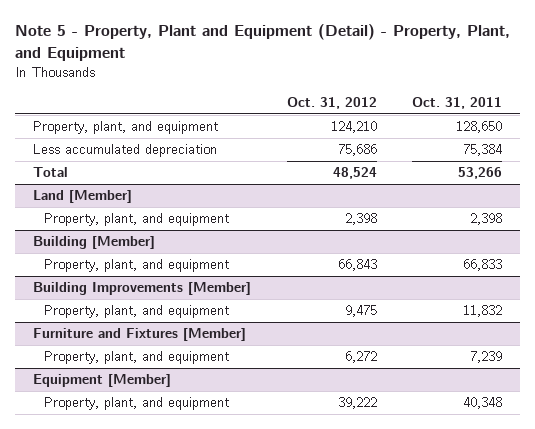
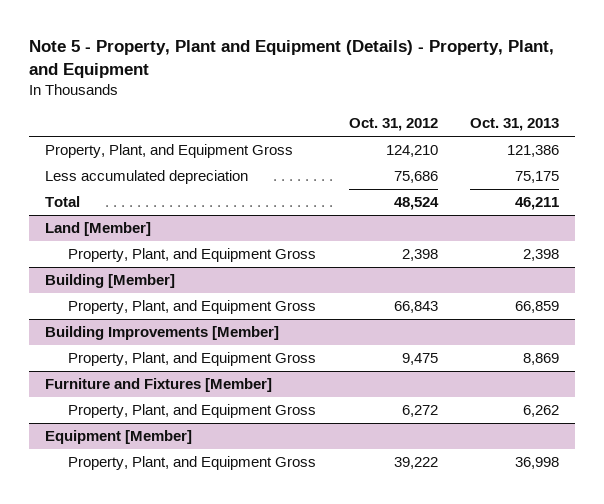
- Note 5 - Property, Plant and Equipment (Detail) - Property, Plant, and Equipment
+ Note 5 - Property, Plant and Equipment (Details) - Property, Plant, and Equipment
- | Oct. 31, 2012 | Oct. 31, 2011
+ | Oct. 31, 2012 | Oct. 31, 2013
- Property, plant, and equipment | 124,210 | 128,650
+ Property, Plant, and Equipment Gross | 124,210 | 121,386
@ Land [Member]
- Property, plant, and equipment | 2,398 | 2,398
+ Property, Plant, and Equipment Gross | 2,398 | 2,398
@ Building [Member]
- Property, plant, and equipment | 66,843 | 66,833
+ Property, Plant, and Equipment Gross | 66,843 | 66,859
@ Building Improvements [Member]
- Property, plant, and equipment | 9,475 | 11,832
+ Property, Plant, and Equipment Gross | 9,475 | 8,869
@ Furniture and Fixtures [Member]
- Property, plant, and equipment | 6,272 | 7,239
+ Property, Plant, and Equipment Gross | 6,272 | 6,262
@ Equipment [Member]
- Property, plant, and equipment | 39,222 | 40,348
+ Property, Plant, and Equipment Gross | 39,222 | 36,998

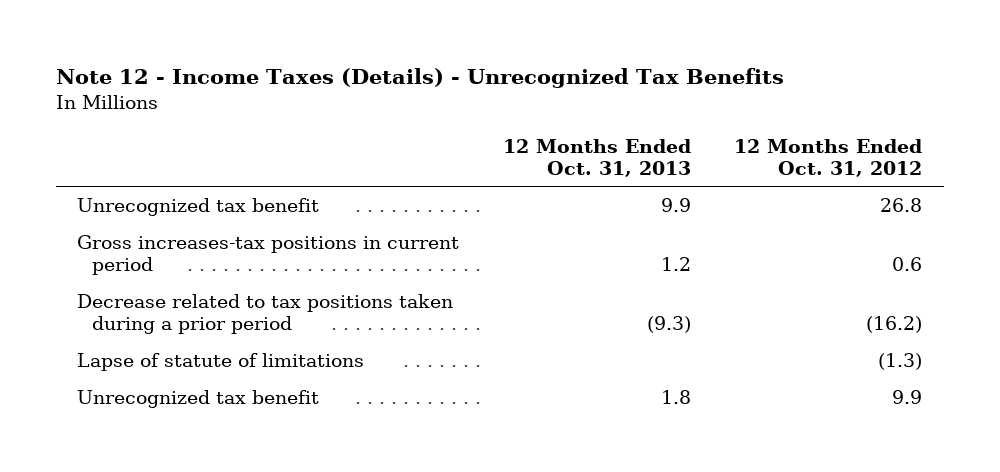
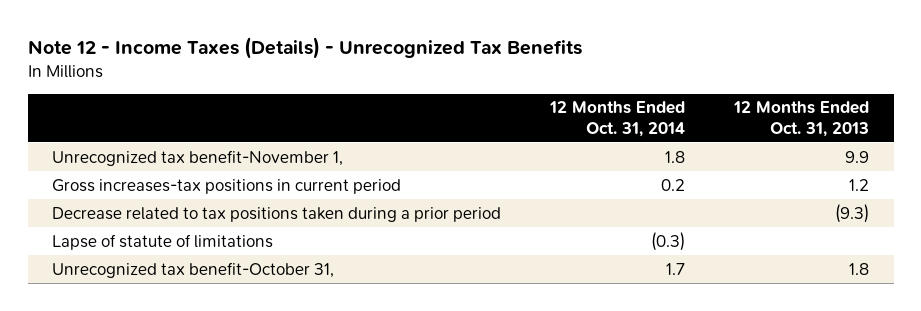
- | 12 Months Ended Oct. 31, 2013 | 12 Months Ended Oct. 31, 2012
+ | 12 Months Ended Oct. 31, 2014 | 12 Months Ended Oct. 31, 2013
- Unrecognized tax benefit | 9.9 | 26.8
+ Unrecognized tax benefit-November 1, | 1.8 | 9.9
- Unrecognized tax benefit | 1.8 | 9.9
+ Unrecognized tax benefit-October 31, | 1.7 | 1.8

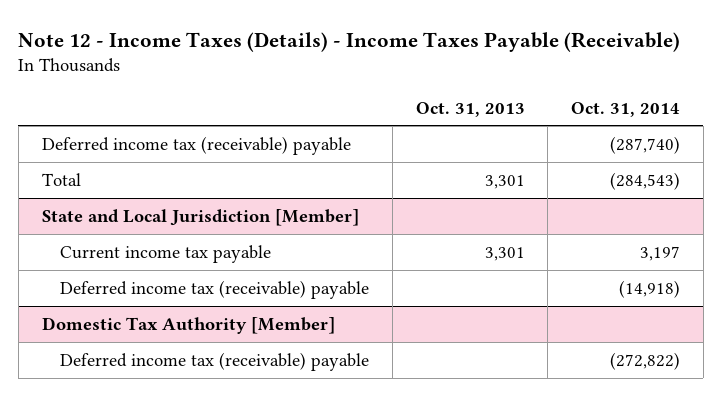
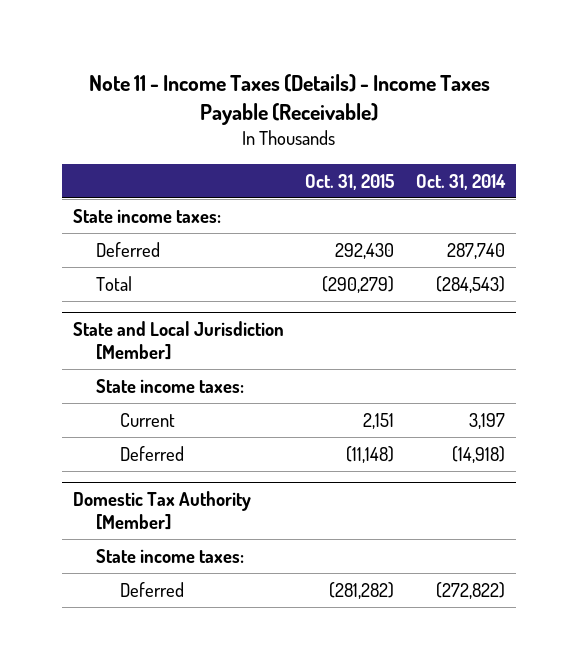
- Note 12 - Income Taxes (Details) - Income Taxes Payable (Receivable)
+ Note 11 - Income Taxes (Details) - Income Taxes Payable (Receivable)
- | Oct. 31, 2013 | Oct. 31, 2014
+ | Oct. 31, 2015 | Oct. 31, 2014
- Deferred income tax (receivable) payable | | (287,740)
+ State income taxes:
+ Deferred | 292,430 | 287,740
@ State and Local Jurisdiction [Member]
- Current income tax payable | 3,301 | 3,197
- Deferred income tax (receivable) payable | | (14,918)
+ State income taxes:
+ Current | 2,151 | 3,197
+ Deferred | (11,148) | (14,918)
@ Domestic Tax Authority [Member]
- Deferred income tax (receivable) payable | | (272,822)
+ State income taxes:
+ Deferred | (281,282) | (272,822)

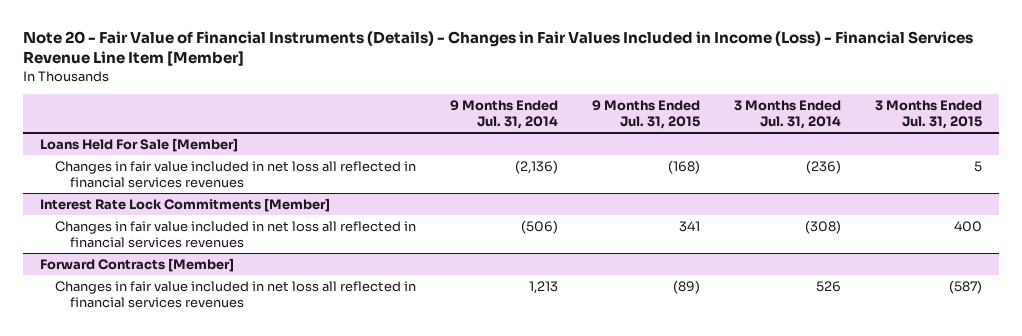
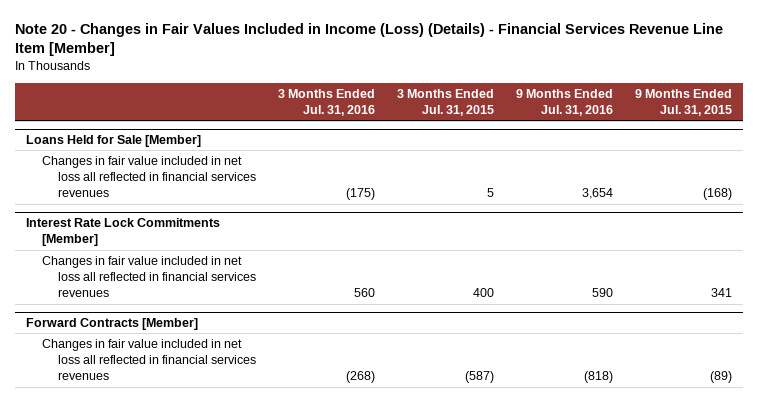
- Note 20 - Fair Value of Financial Instruments (Details) - Changes in Fair Values Included in Income (Loss) - Financial Services Revenue Line Item [Member]
+ Note 20 - Changes in Fair Values Included in Income (Loss) (Details) - Financial Services Revenue Line Item [Member]
- | 9 Months Ended Jul. 31, 2014 | 9 Months Ended Jul. 31, 2015 | 3 Months Ended Jul. 31, 2014 | 3 Months Ended Jul. 31, 2015
+ | 3 Months Ended Jul. 31, 2016 | 3 Months Ended Jul. 31, 2015 | 9 Months Ended Jul. 31, 2016 | 9 Months Ended Jul. 31, 2015
- Loans Held For Sale [Member]
+ Loans Held for Sale [Member]

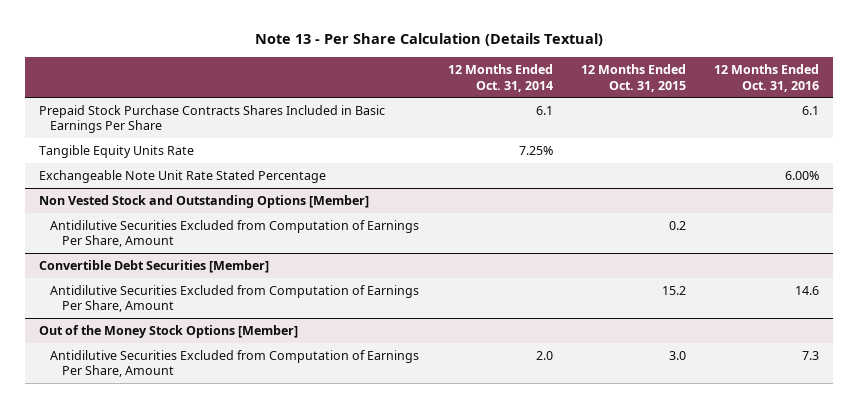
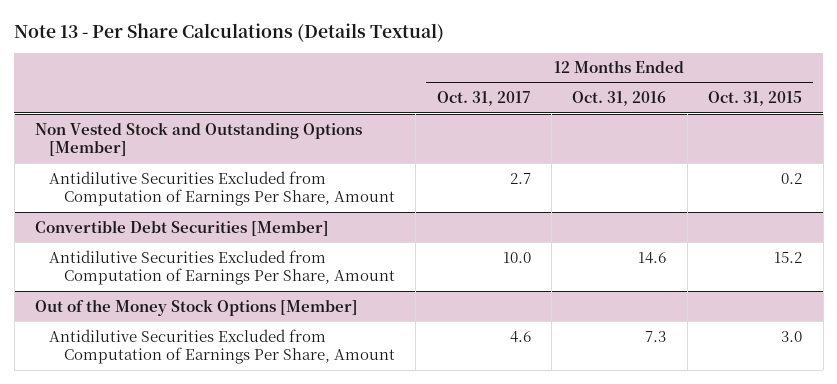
- Note 13 - Per Share Calculation (Details Textual)
+ Note 13 - Per Share Calculations (Details Textual)
- | 12 Months Ended Oct. 31, 2014 | 12 Months Ended Oct. 31, 2015 | 12 Months Ended Oct. 31, 2016
+ | 12 Months Ended Oct. 31, 2017 | 12 Months Ended Oct. 31, 2016 | 12 Months Ended Oct. 31, 2015
- Prepaid Stock Purchase Contracts Shares Included in Basic Earnings Per Share | 6.1 | | 6.1
- Tangible Equity Units Rate | 7.25% | |
- Exchangeable Note Unit Rate Stated Percentage | | | 6.00%

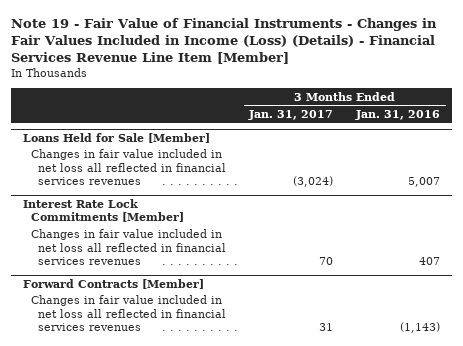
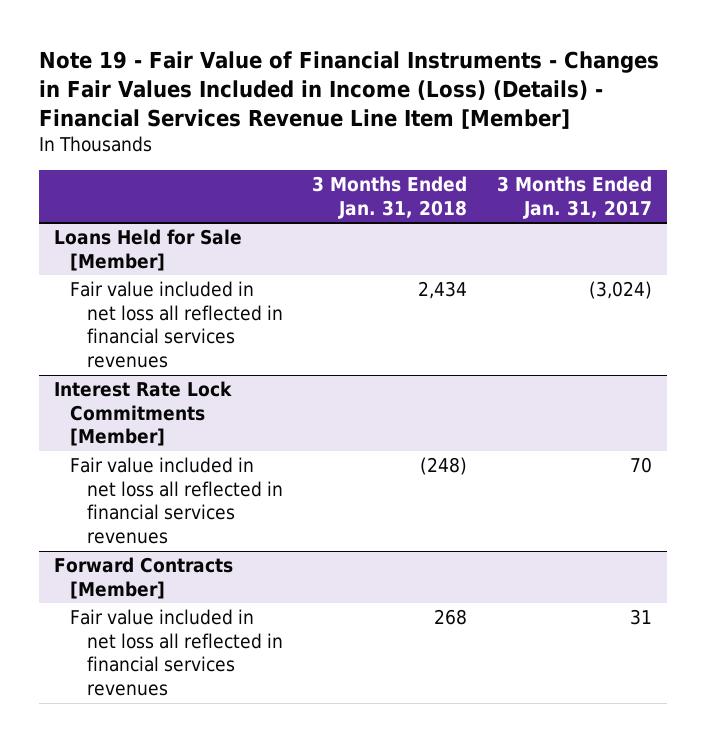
- | 3 Months Ended Jan. 31, 2017 | 3 Months Ended Jan. 31, 2016
+ | 3 Months Ended Jan. 31, 2018 | 3 Months Ended Jan. 31, 2017
@ Loans Held for Sale [Member]
- Changes in fair value included in net loss all reflected in financial services revenues | (3,024) | 5,007
+ Fair value included in net loss all reflected in financial services revenues | 2,434 | (3,024)
@ Interest Rate Lock Commitments [Member]
- Changes in fair value included in net loss all reflected in financial services revenues | 70 | 407
+ Fair value included in net loss all reflected in financial services revenues | (248) | 70
@ Forward Contracts [Member]
- Changes in fair value included in net loss all reflected in financial services revenues | 31 | (1,143)
+ Fair value included in net loss all reflected in financial services revenues | 268 | 31

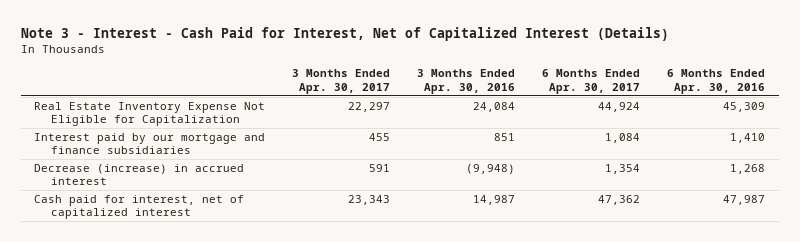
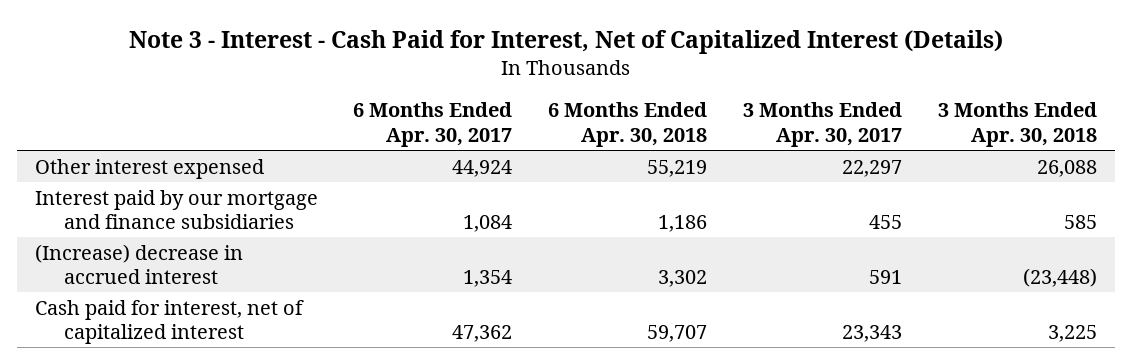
- | 3 Months Ended Apr. 30, 2017 | 3 Months Ended Apr. 30, 2016 | 6 Months Ended Apr. 30, 2017 | 6 Months Ended Apr. 30, 2016
+ | 6 Months Ended Apr. 30, 2017 | 6 Months Ended Apr. 30, 2018 | 3 Months Ended Apr. 30, 2017 | 3 Months Ended Apr. 30, 2018
- Real Estate Inventory Expense Not Eligible for Capitalization | 22,297 | 24,084 | 44,924 | 45,309
+ Other interest expensed | 44,924 | 55,219 | 22,297 | 26,088
- Decrease (increase) in accrued interest | 591 | (9,948) | 1,354 | 1,268
+ (Increase) decrease in accrued interest | 1,354 | 3,302 | 591 | (23,448)

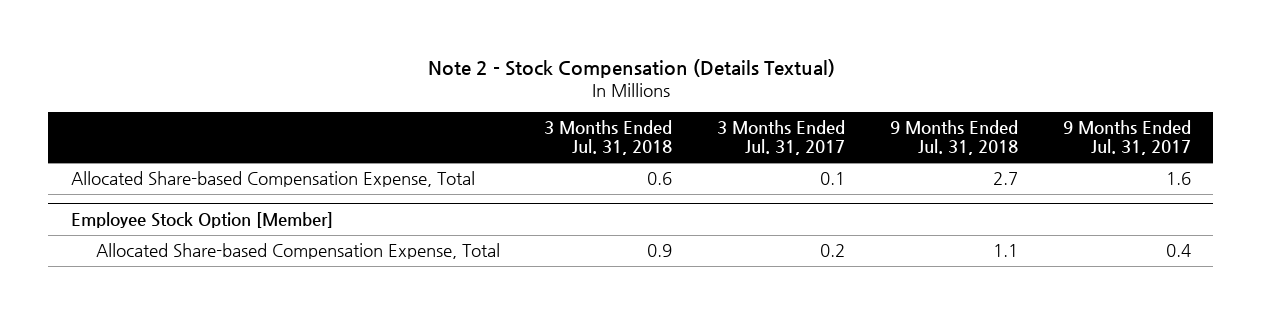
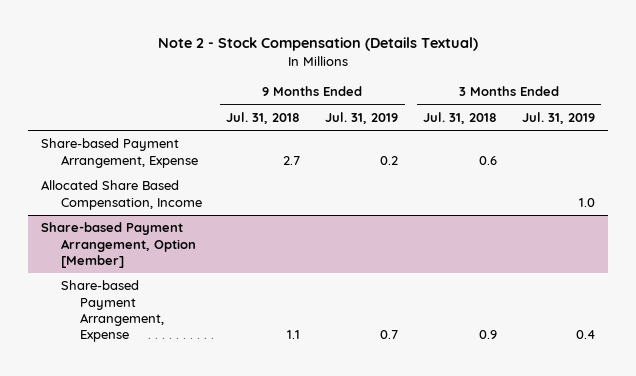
- | 3 Months Ended Jul. 31, 2018 | 3 Months Ended Jul. 31, 2017 | 9 Months Ended Jul. 31, 2018 | 9 Months Ended Jul. 31, 2017
+ | 9 Months Ended Jul. 31, 2018 | 9 Months Ended Jul. 31, 2019 | 3 Months Ended Jul. 31, 2018 | 3 Months Ended Jul. 31, 2019
- Allocated Share-based Compensation Expense, Total | 0.6 | 0.1 | 2.7 | 1.6
- Employee Stock Option [Member]
- Allocated Share-based Compensation Expense, Total | 0.9 | 0.2 | 1.1 | 0.4
+ Share-based Payment Arrangement, Expense | 2.7 | 0.2 | 0.6 |
+ Allocated Share Based Compensation, Income | | | | 1.0
+ Share-based Payment Arrangement, Option [Member]
+ Share-based Payment Arrangement, Expense | 1.1 | 0.7 | 0.9 | 0.4

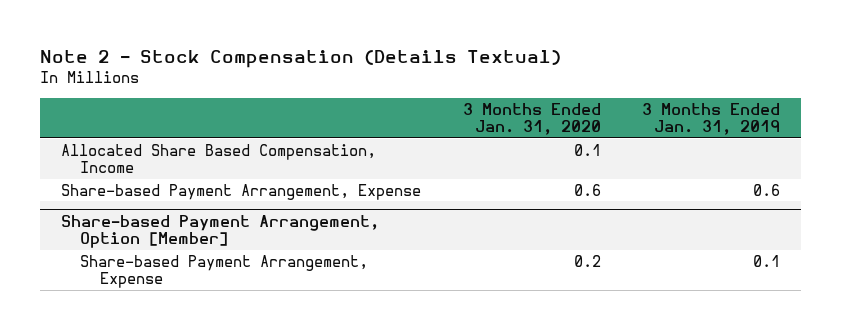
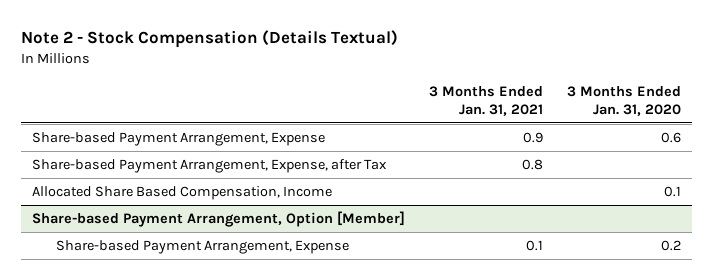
- | 3 Months Ended Jan. 31, 2020 | 3 Months Ended Jan. 31, 2019
+ | 3 Months Ended Jan. 31, 2021 | 3 Months Ended Jan. 31, 2020
+ Share-based Payment Arrangement, Expense, after Tax | 0.8 |
moved down: Allocated Share Based Compensation, Income | | 0.1

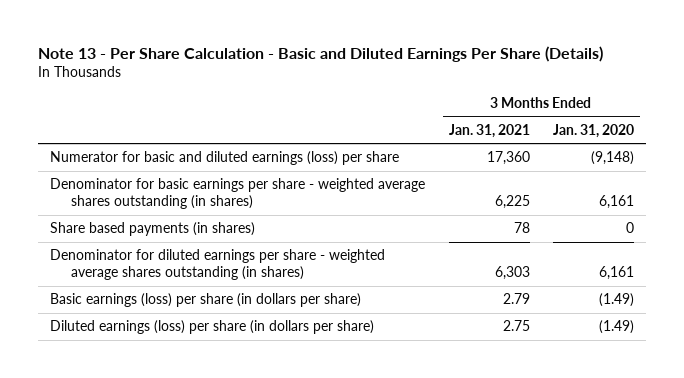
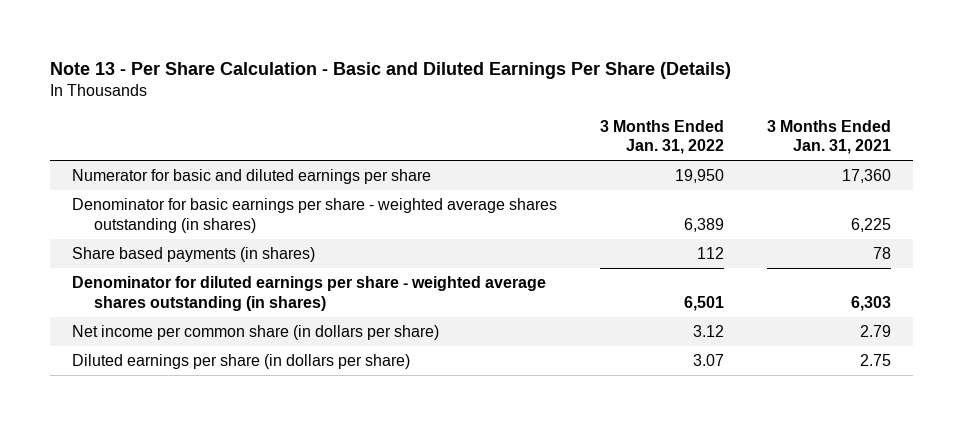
- | 3 Months Ended Jan. 31, 2021 | 3 Months Ended Jan. 31, 2020
+ | 3 Months Ended Jan. 31, 2022 | 3 Months Ended Jan. 31, 2021
- Numerator for basic and diluted earnings (loss) per share | 17,360 | (9,148)
+ Numerator for basic and diluted earnings per share | 19,950 | 17,360
- Basic earnings (loss) per share (in dollars per share) | 2.79 | (1.49)
- Diluted earnings (loss) per share (in dollars per share) | 2.75 | (1.49)
+ Net income per common share (in dollars per share) | 3.12 | 2.79
+ Diluted earnings per share (in dollars per share) | 3.07 | 2.75

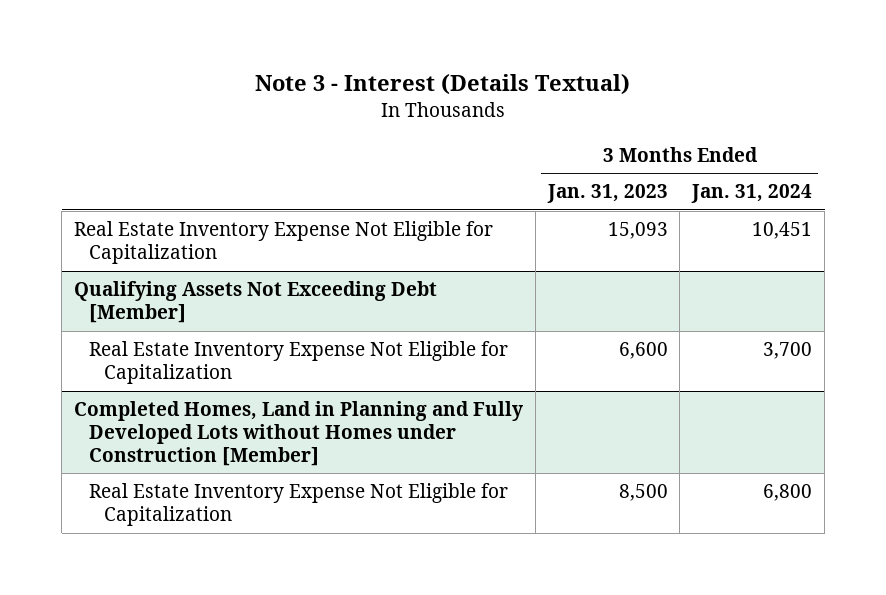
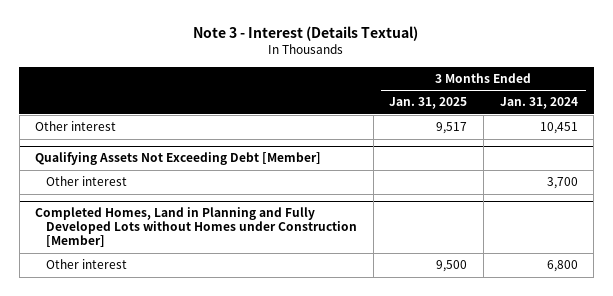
- | 3 Months Ended Jan. 31, 2023 | 3 Months Ended Jan. 31, 2024
+ | 3 Months Ended Jan. 31, 2025 | 3 Months Ended Jan. 31, 2024
- Real Estate Inventory Expense Not Eligible for Capitalization | 15,093 | 10,451
+ Other interest | 9,517 | 10,451
@ Qualifying Assets Not Exceeding Debt [Member]
- Real Estate Inventory Expense Not Eligible for Capitalization | 6,600 | 3,700
+ Other interest | | 3,700
@ Completed Homes, Land in Planning and Fully Developed Lots without Homes under Construction [Member]
- Real Estate Inventory Expense Not Eligible for Capitalization | 8,500 | 6,800
+ Other interest | 9,500 | 6,800

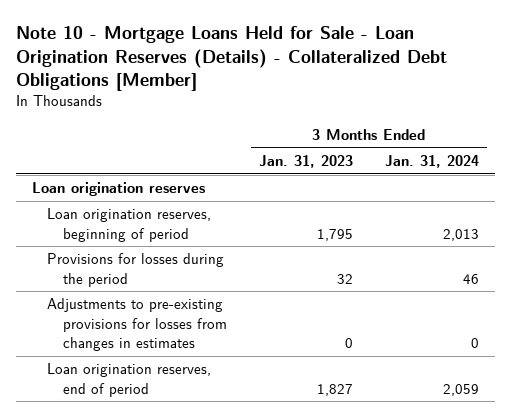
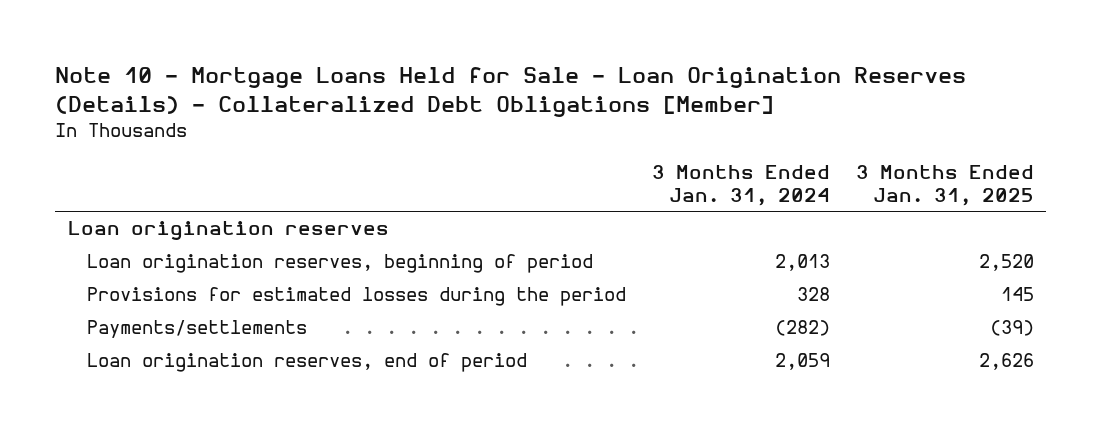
- | 3 Months Ended Jan. 31, 2023 | 3 Months Ended Jan. 31, 2024
+ | 3 Months Ended Jan. 31, 2024 | 3 Months Ended Jan. 31, 2025
- Provisions for losses during the period | 32 | 46
- Adjustments to pre-existing provisions for losses from changes in estimates | 0 | 0
+ Provisions for estimated losses during the period | 328 | 145
+ Payments/settlements | (282) | (39)

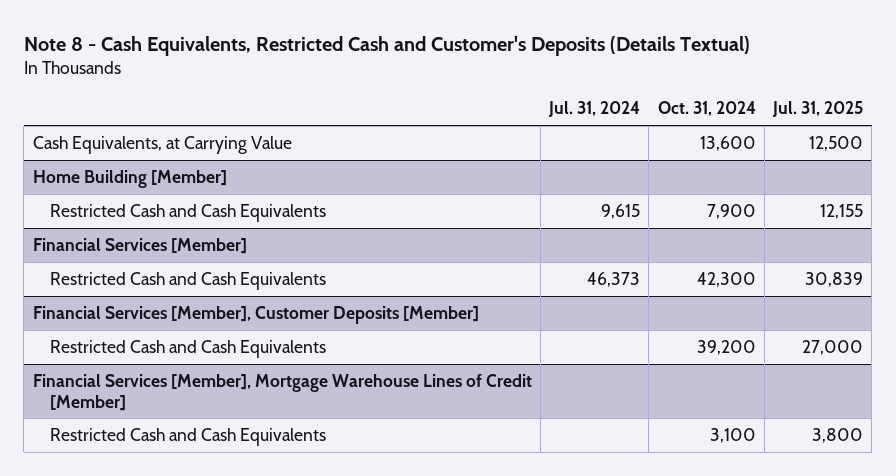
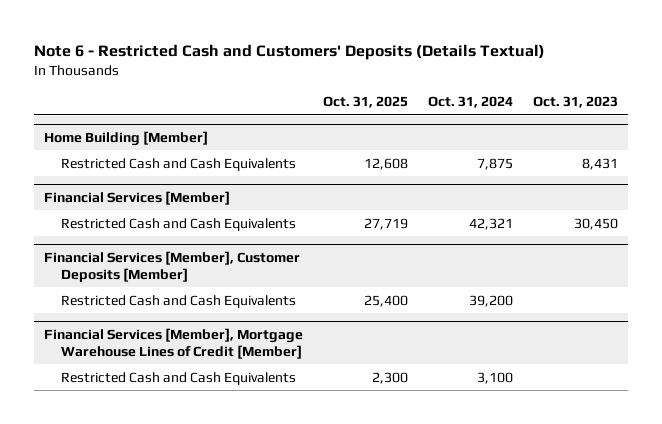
- Note 8 - Cash Equivalents, Restricted Cash and Customer's Deposits (Details Textual)
+ Note 6 - Restricted Cash and Customers' Deposits (Details Textual)
- | Jul. 31, 2024 | Oct. 31, 2024 | Jul. 31, 2025
+ | Oct. 31, 2025 | Oct. 31, 2024 | Oct. 31, 2023
- Cash Equivalents, at Carrying Value | | 13,600 | 12,500
@ Home Building [Member]
- Restricted Cash and Cash Equivalents | 9,615 | 7,900 | 12,155
+ Restricted Cash and Cash Equivalents | 12,608 | 7,875 | 8,431
@ Financial Services [Member]
- Restricted Cash and Cash Equivalents | 46,373 | 42,300 | 30,839
+ Restricted Cash and Cash Equivalents | 27,719 | 42,321 | 30,450

